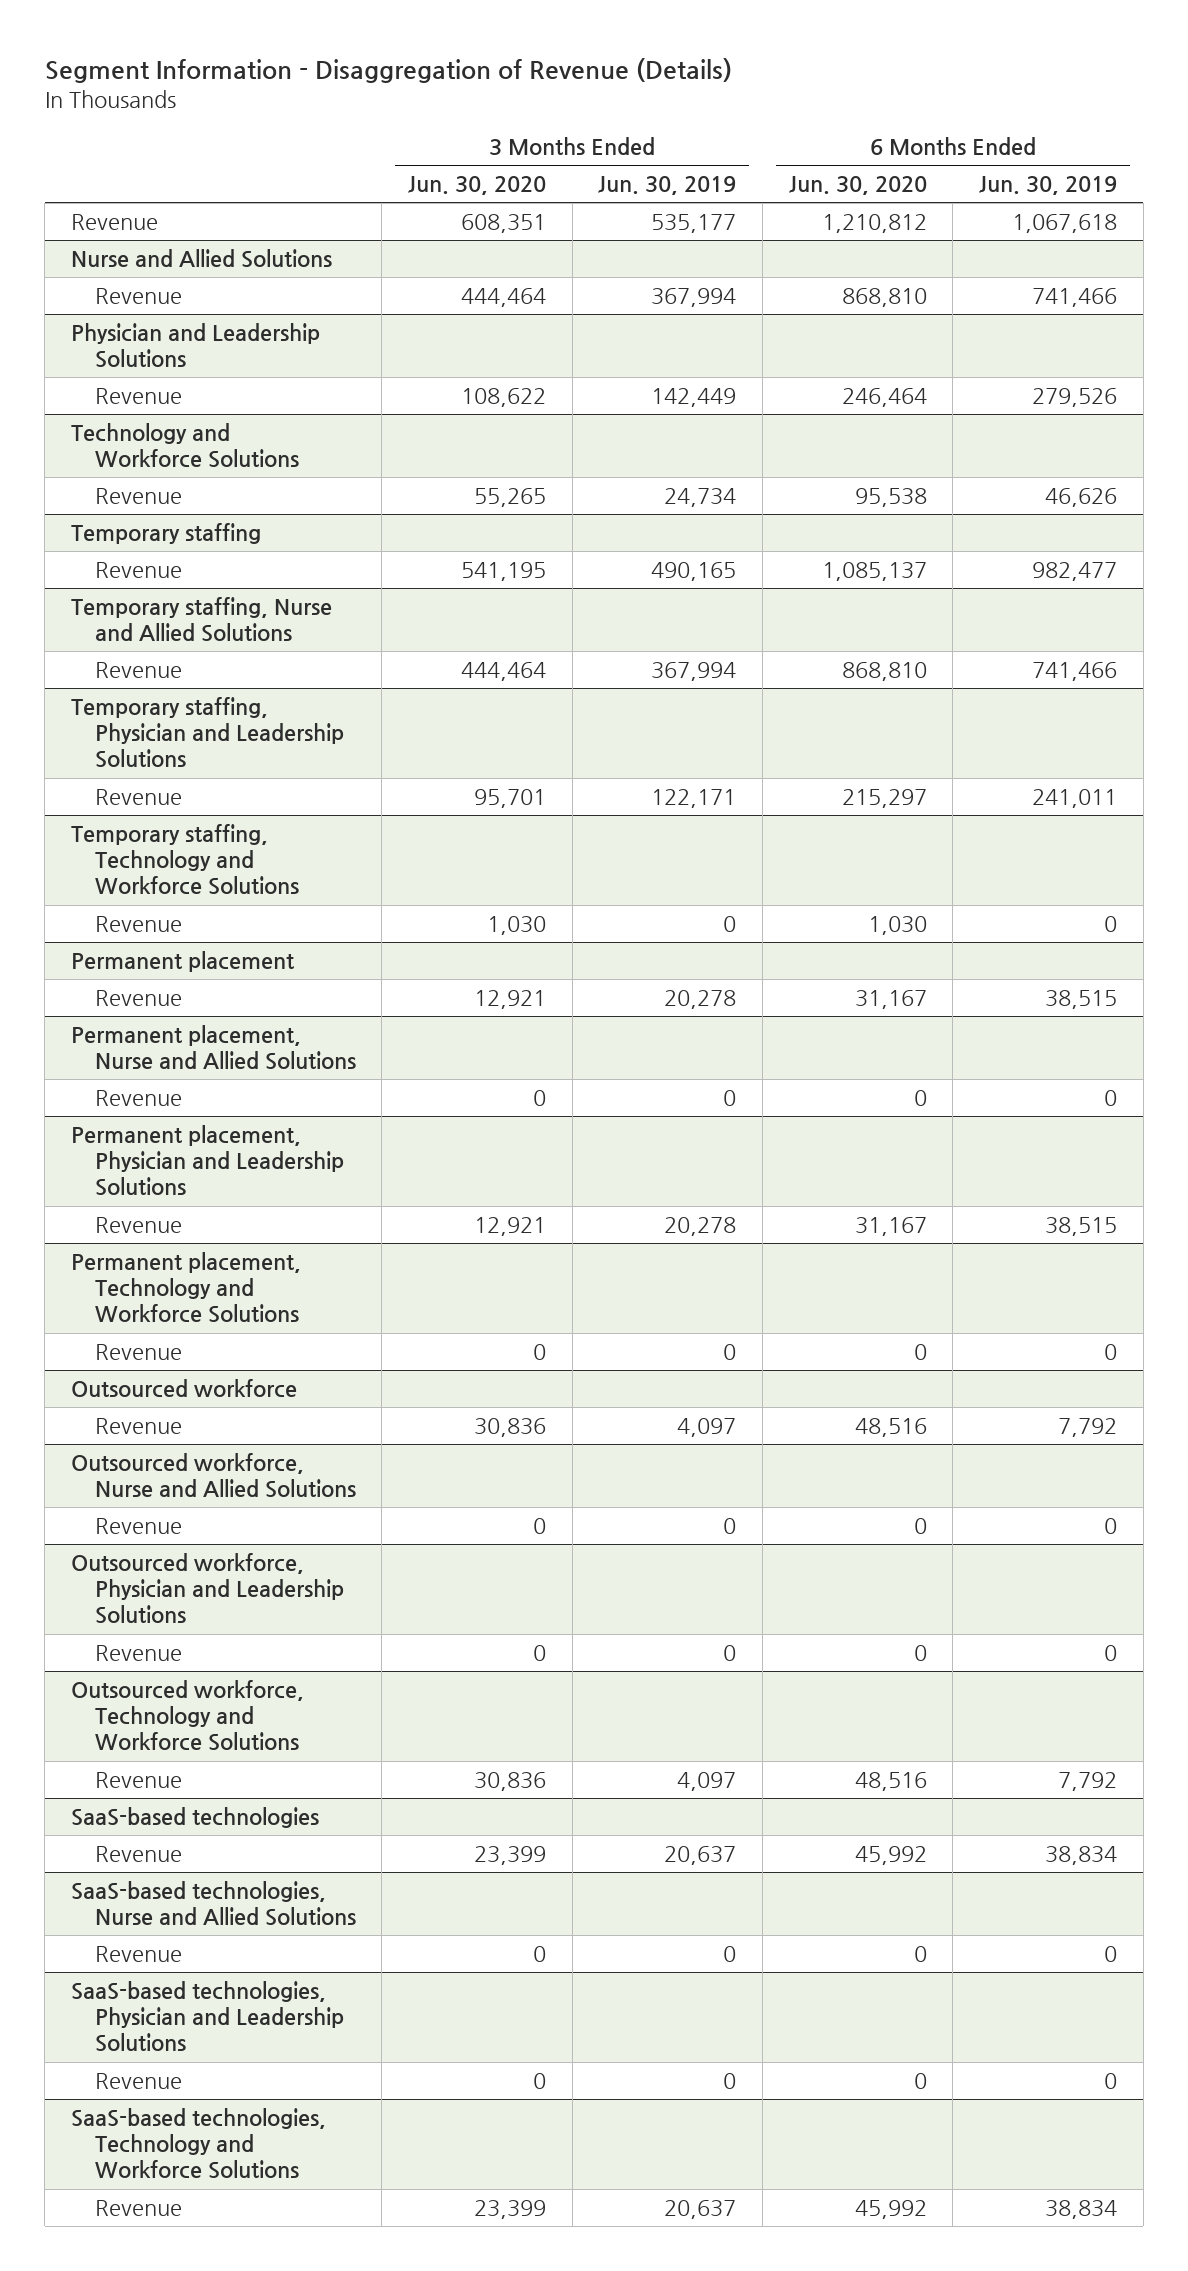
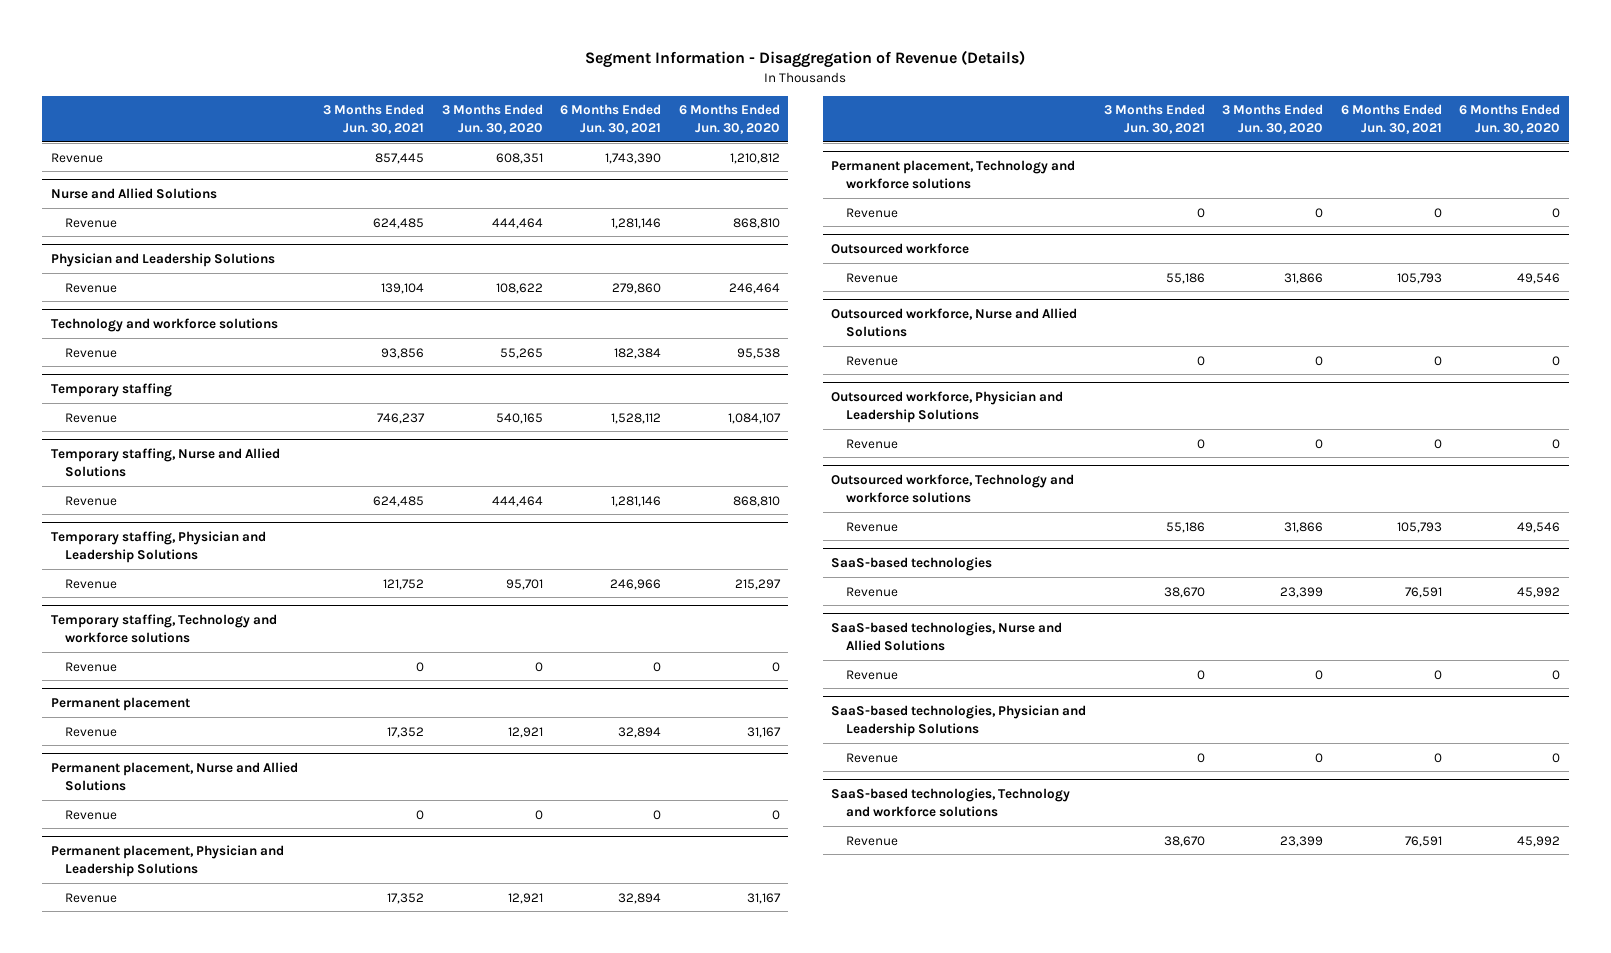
- | 3 Months Ended Jun. 30, 2020 | 3 Months Ended Jun. 30, 2019 | 6 Months Ended Jun. 30, 2020 | 6 Months Ended Jun. 30, 2019
+ | 3 Months Ended Jun. 30, 2021 | 3 Months Ended Jun. 30, 2020 | 6 Months Ended Jun. 30, 2021 | 6 Months Ended Jun. 30, 2020
- Technology and Workforce Solutions
+ Technology and workforce solutions
@ Temporary staffing
- Revenue | 541,195 | 490,165 | 1,085,137 | 982,477
+ Revenue | 746,237 | 540,165 | 1,528,112 | 1,084,107
- Temporary staffing, Technology and Workforce Solutions
- Revenue | 1,030 | 0 | 1,030 | 0
+ Temporary staffing, Technology and workforce solutions
+ Revenue | 0 | 0 | 0 | 0
- Permanent placement, Technology and Workforce Solutions
+ Permanent placement, Technology and workforce solutions
@ Outsourced workforce
- Revenue | 30,836 | 4,097 | 48,516 | 7,792
+ Revenue | 55,186 | 31,866 | 105,793 | 49,546
- Outsourced workforce, Technology and Workforce Solutions
- Revenue | 30,836 | 4,097 | 48,516 | 7,792
+ Outsourced workforce, Technology and workforce solutions
+ Revenue | 55,186 | 31,866 | 105,793 | 49,546
- SaaS-based technologies, Technology and Workforce Solutions
+ SaaS-based technologies, Technology and workforce solutions

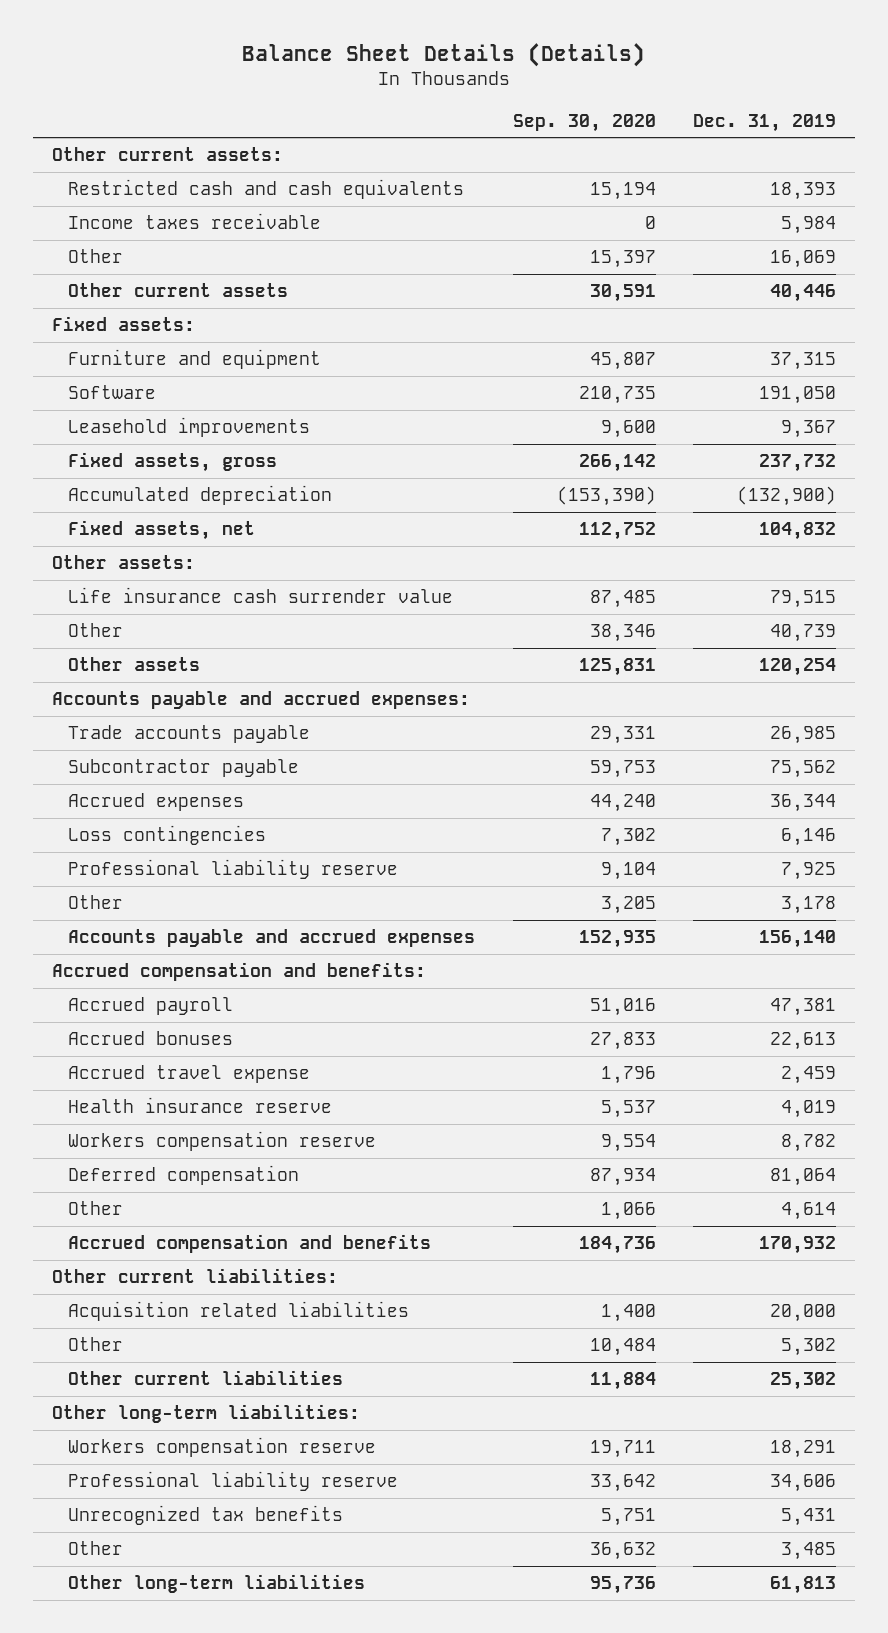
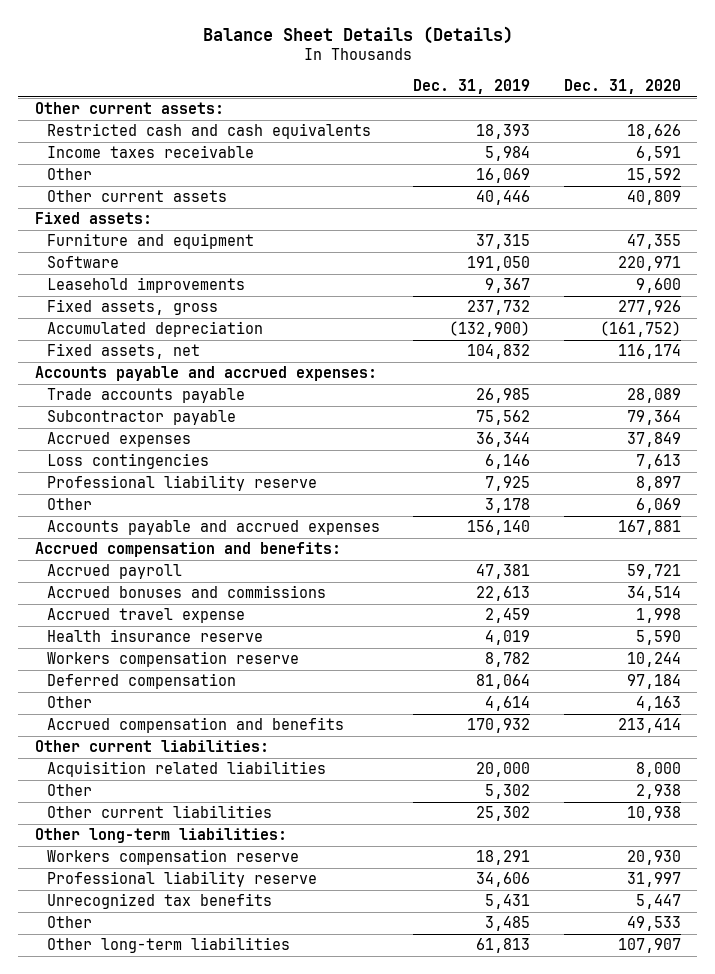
- | Sep. 30, 2020 | Dec. 31, 2019
+ | Dec. 31, 2019 | Dec. 31, 2020
- Other assets:
- Life insurance cash surrender value | 87,485 | 79,515
- Other | 38,346 | 40,739
- Other assets | 125,831 | 120,254
- Accrued bonuses | 27,833 | 22,613
+ Accrued bonuses and commissions | 22,613 | 34,514

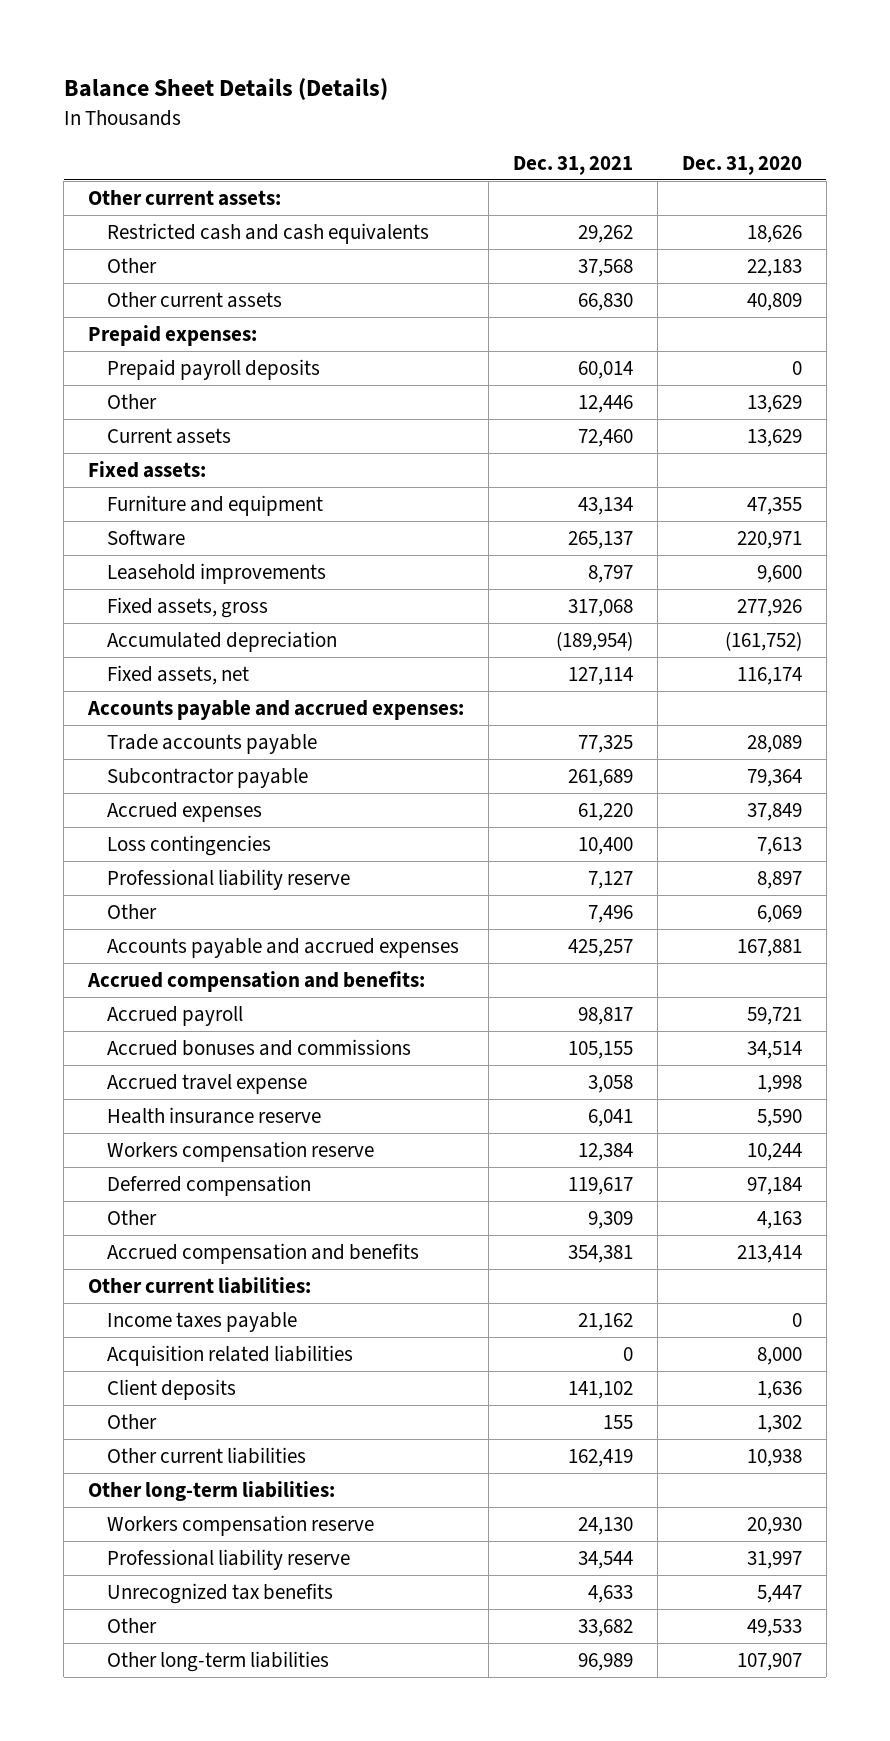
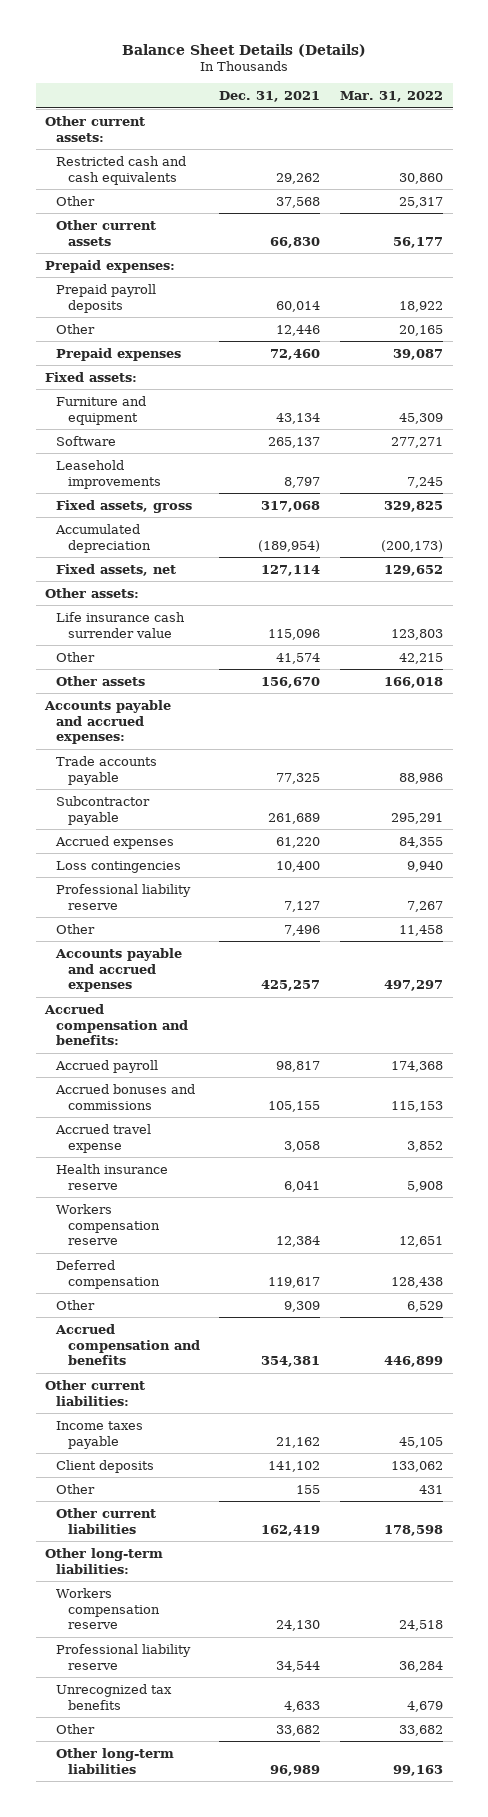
- | Dec. 31, 2021 | Dec. 31, 2020
+ | Dec. 31, 2021 | Mar. 31, 2022
- Current assets | 72,460 | 13,629
+ Prepaid expenses | 72,460 | 39,087
+ Other assets:
+ Life insurance cash surrender value | 115,096 | 123,803
+ Other | 41,574 | 42,215
+ Other assets | 156,670 | 166,018
- Acquisition related liabilities | 0 | 8,000

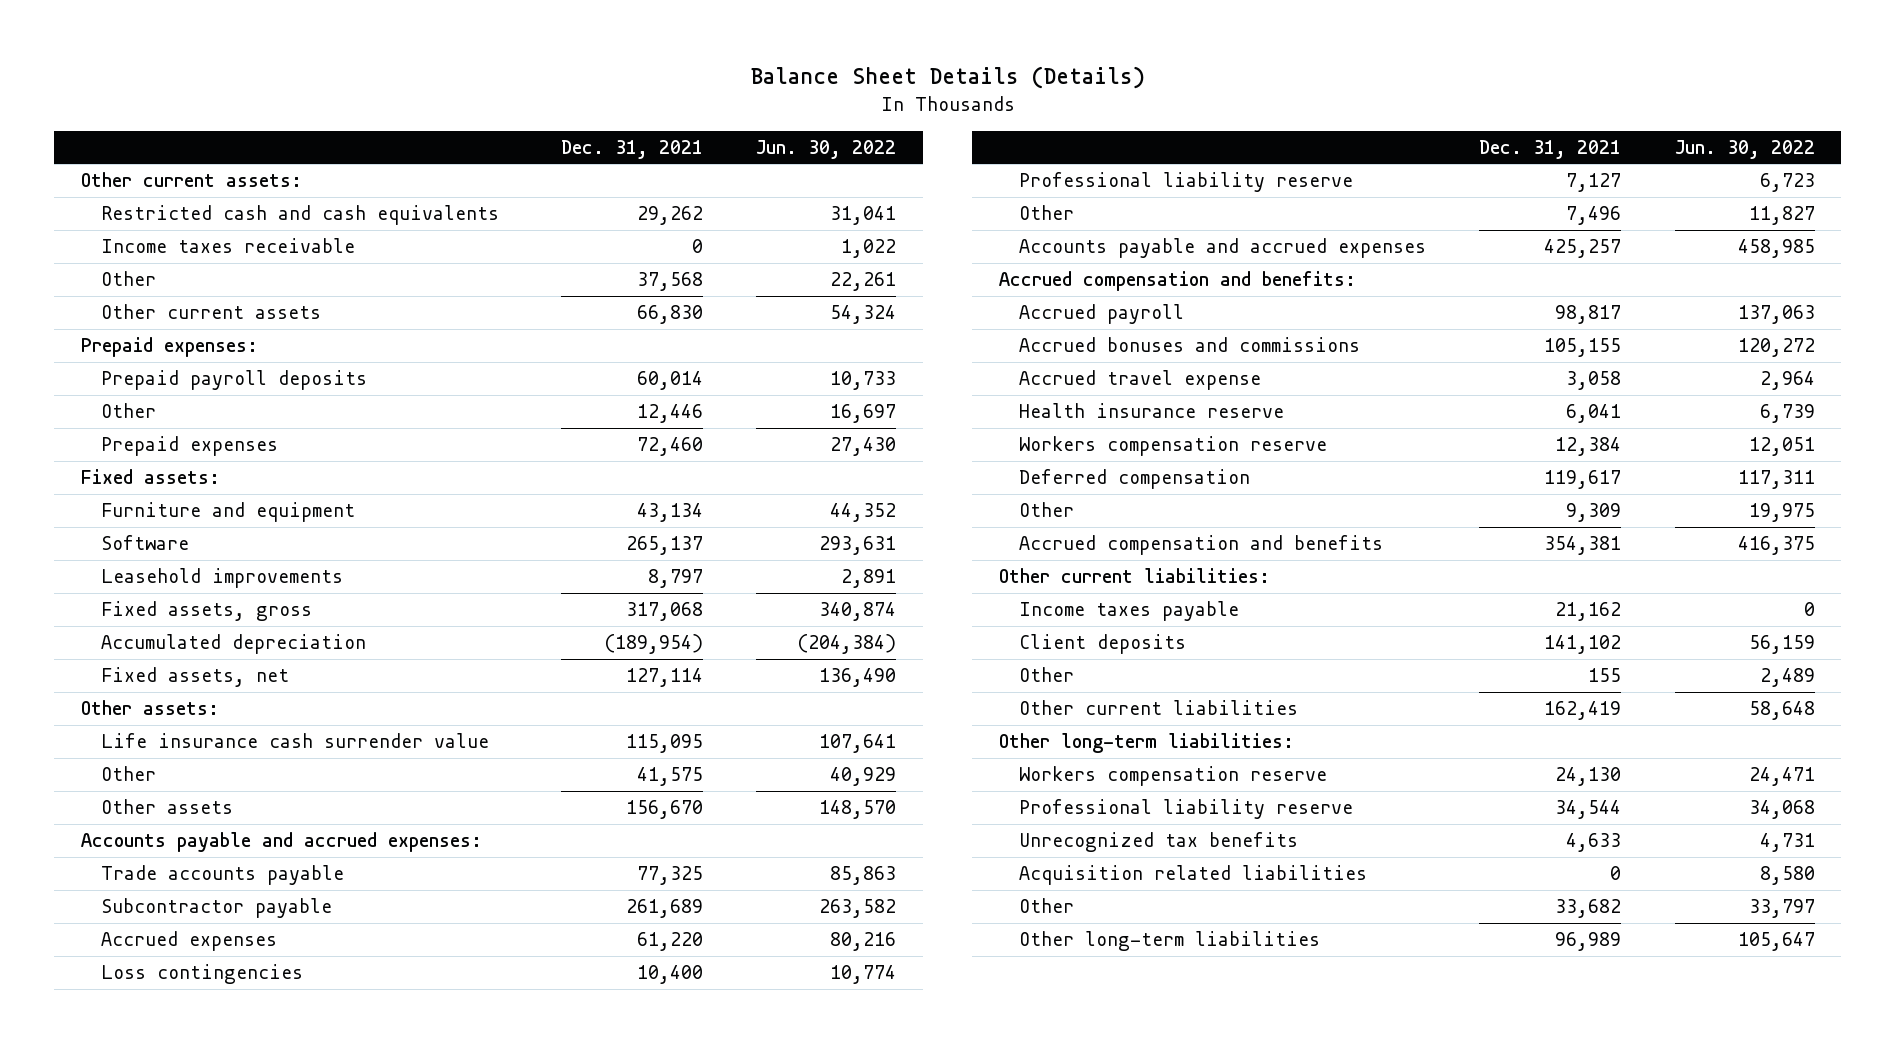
- | Dec. 31, 2021 | Mar. 31, 2022
+ | Dec. 31, 2021 | Jun. 30, 2022
+ Income taxes receivable | 0 | 1,022
- Life insurance cash surrender value | 115,096 | 123,803
- Other | 41,574 | 42,215
+ Life insurance cash surrender value | 115,095 | 107,641
+ Other | 41,575 | 40,929
+ Acquisition related liabilities | 0 | 8,580

